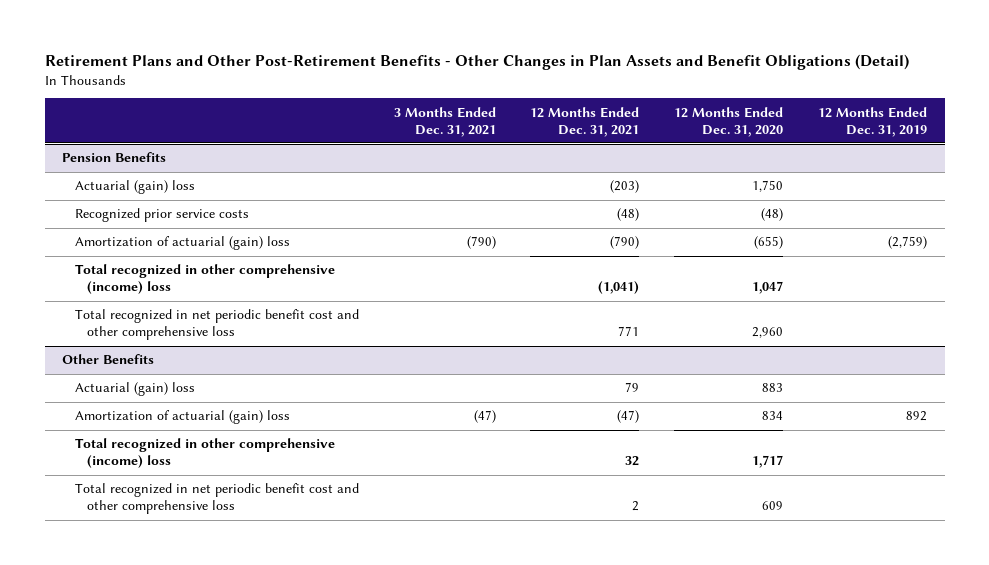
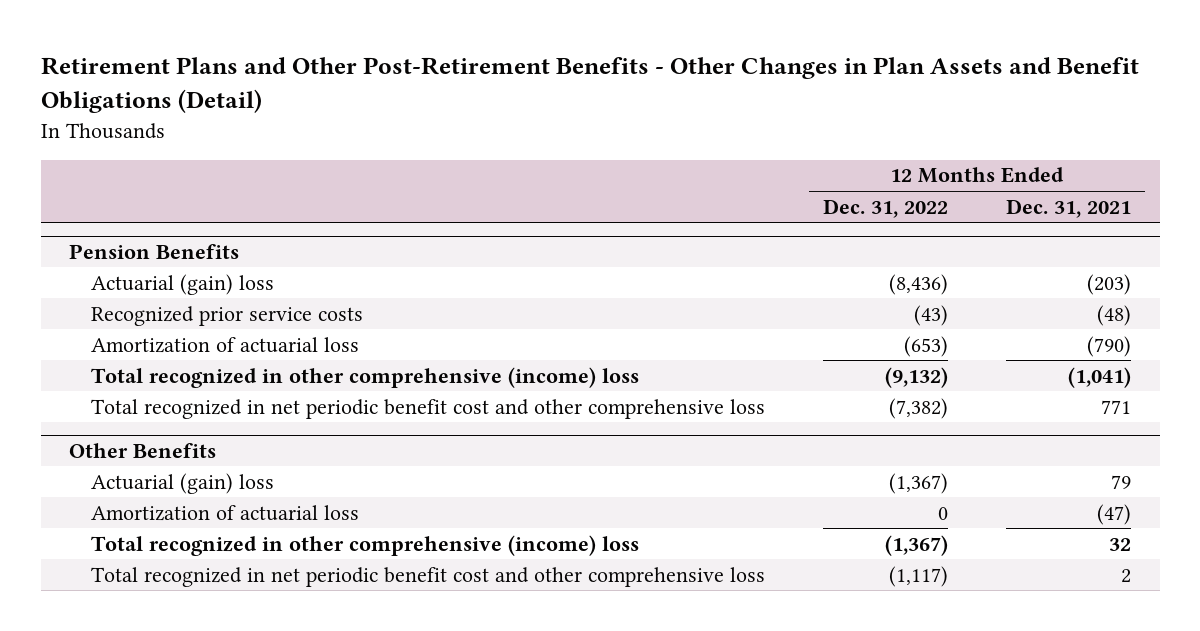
- | 3 Months Ended Dec. 31, 2021 | 12 Months Ended Dec. 31, 2021 | 12 Months Ended Dec. 31, 2020 | 12 Months Ended Dec. 31, 2019
+ | 12 Months Ended Dec. 31, 2022 | 12 Months Ended Dec. 31, 2021
@ Pension Benefits
- Amortization of actuarial (gain) loss | (790) | (790) | (655) | (2,759)
+ Amortization of actuarial loss | (653) | (790)
@ Other Benefits
- Amortization of actuarial (gain) loss | (47) | (47) | 834 | 892
+ Amortization of actuarial loss | 0 | (47)

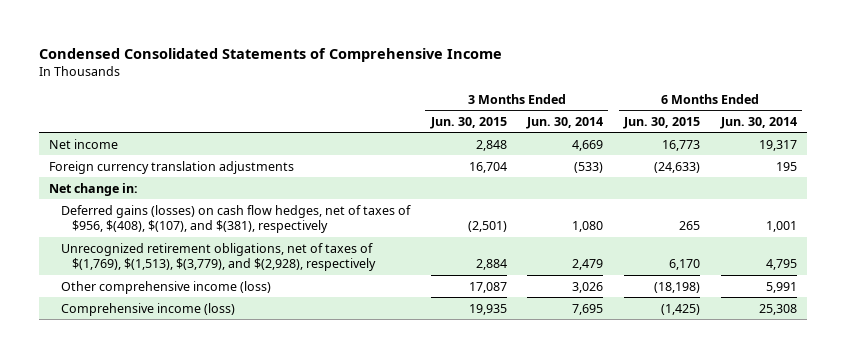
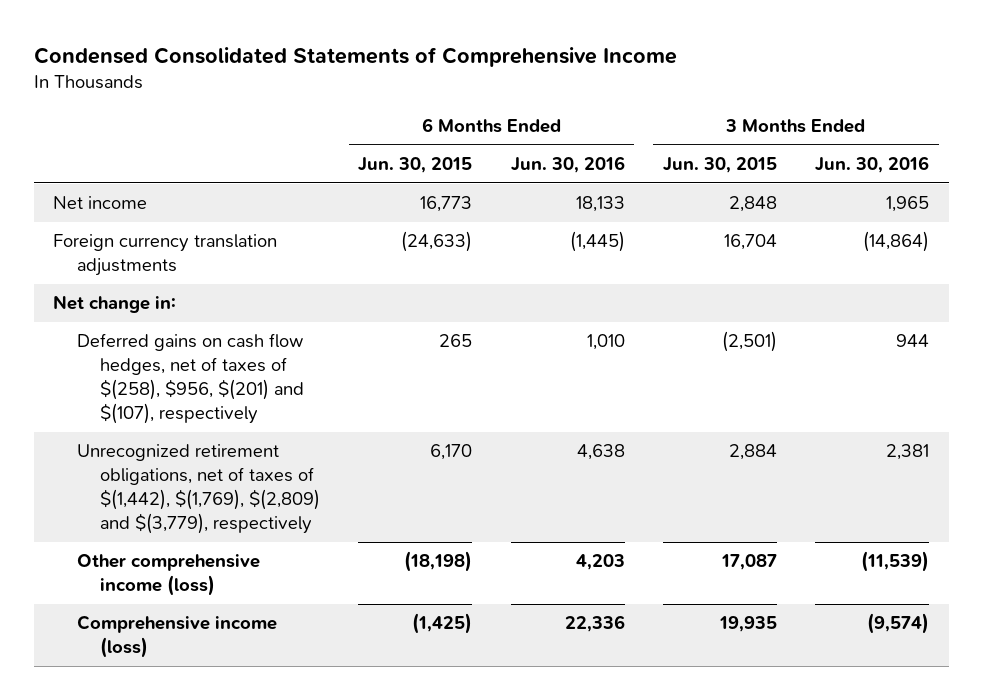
- | 3 Months Ended Jun. 30, 2015 | 3 Months Ended Jun. 30, 2014 | 6 Months Ended Jun. 30, 2015 | 6 Months Ended Jun. 30, 2014
+ | 6 Months Ended Jun. 30, 2015 | 6 Months Ended Jun. 30, 2016 | 3 Months Ended Jun. 30, 2015 | 3 Months Ended Jun. 30, 2016
- Deferred gains (losses) on cash flow hedges, net of taxes of $956, $(408), $(107), and $(381), respectively | (2,501) | 1,080 | 265 | 1,001
- Unrecognized retirement obligations, net of taxes of $(1,769), $(1,513), $(3,779), and $(2,928), respectively | 2,884 | 2,479 | 6,170 | 4,795
+ Deferred gains on cash flow hedges, net of taxes of $(258), $956, $(201) and $(107), respectively | 265 | 1,010 | (2,501) | 944
+ Unrecognized retirement obligations, net of taxes of $(1,442), $(1,769), $(2,809) and $(3,779), respectively | 6,170 | 4,638 | 2,884 | 2,381

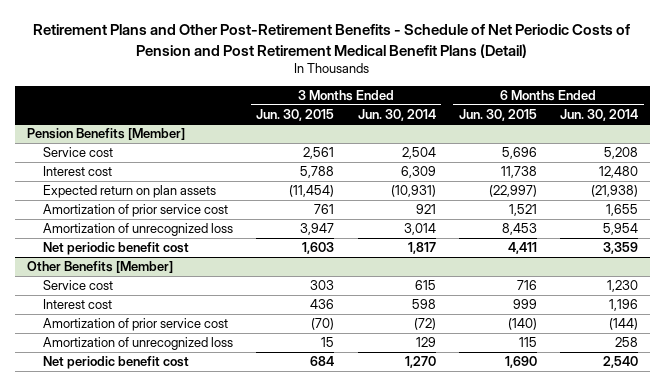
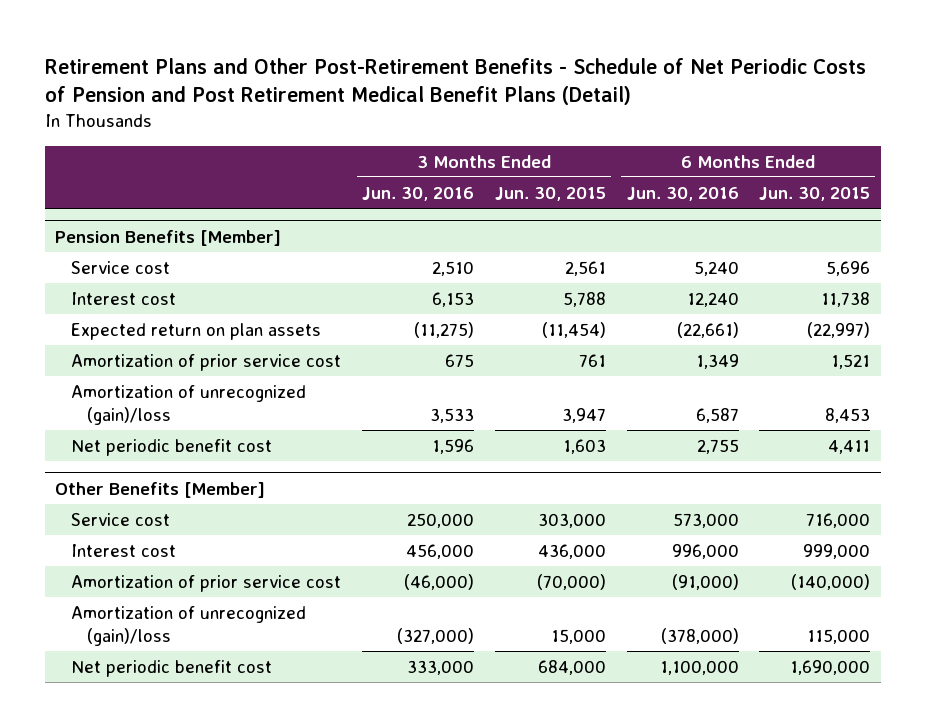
- | 3 Months Ended Jun. 30, 2015 | 3 Months Ended Jun. 30, 2014 | 6 Months Ended Jun. 30, 2015 | 6 Months Ended Jun. 30, 2014
+ | 3 Months Ended Jun. 30, 2016 | 3 Months Ended Jun. 30, 2015 | 6 Months Ended Jun. 30, 2016 | 6 Months Ended Jun. 30, 2015
@ Pension Benefits [Member]
- Amortization of unrecognized loss | 3,947 | 3,014 | 8,453 | 5,954
+ Amortization of unrecognized (gain)/loss | 3,533 | 3,947 | 6,587 | 8,453
@ Other Benefits [Member]
- Service cost | 303 | 615 | 716 | 1,230
- Interest cost | 436 | 598 | 999 | 1,196
- Amortization of prior service cost | (70) | (72) | (140) | (144)
- Amortization of unrecognized loss | 15 | 129 | 115 | 258
- Net periodic benefit cost | 684 | 1,270 | 1,690 | 2,540
+ Service cost | 250,000 | 303,000 | 573,000 | 716,000
+ Interest cost | 456,000 | 436,000 | 996,000 | 999,000
+ Amortization of prior service cost | (46,000) | (70,000) | (91,000) | (140,000)
+ Amortization of unrecognized (gain)/loss | (327,000) | 15,000 | (378,000) | 115,000
+ Net periodic benefit cost | 333,000 | 684,000 | 1,100,000 | 1,690,000

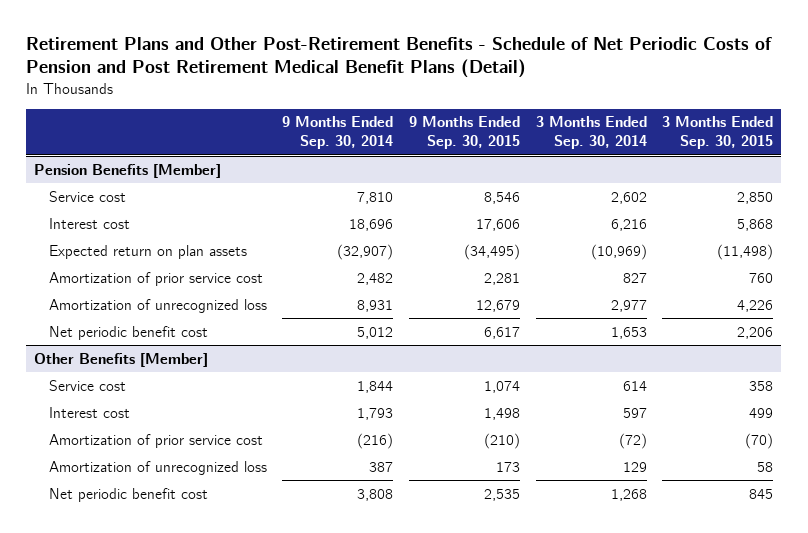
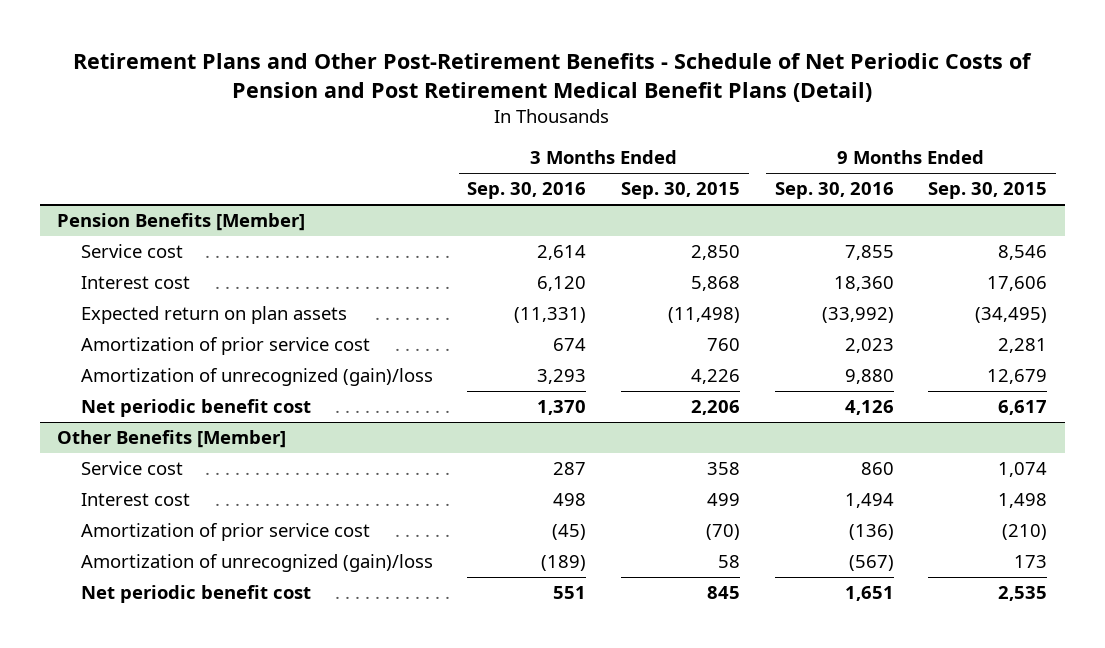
- | 9 Months Ended Sep. 30, 2014 | 9 Months Ended Sep. 30, 2015 | 3 Months Ended Sep. 30, 2014 | 3 Months Ended Sep. 30, 2015
+ | 3 Months Ended Sep. 30, 2016 | 3 Months Ended Sep. 30, 2015 | 9 Months Ended Sep. 30, 2016 | 9 Months Ended Sep. 30, 2015
@ Pension Benefits [Member]
- Amortization of unrecognized loss | 8,931 | 12,679 | 2,977 | 4,226
+ Amortization of unrecognized (gain)/loss | 3,293 | 4,226 | 9,880 | 12,679
@ Other Benefits [Member]
- Amortization of unrecognized loss | 387 | 173 | 129 | 58
+ Amortization of unrecognized (gain)/loss | (189) | 58 | (567) | 173

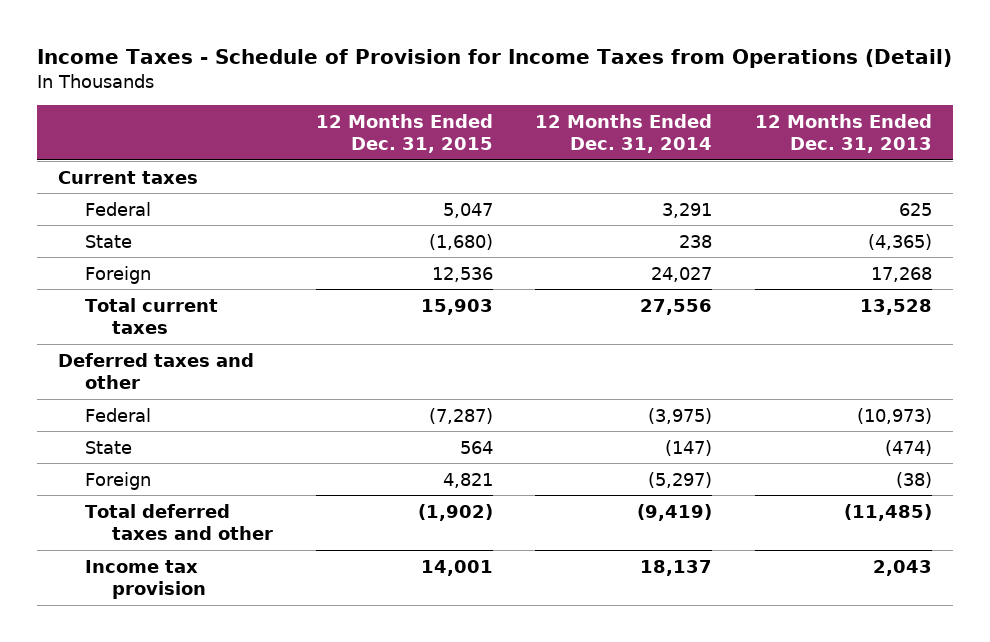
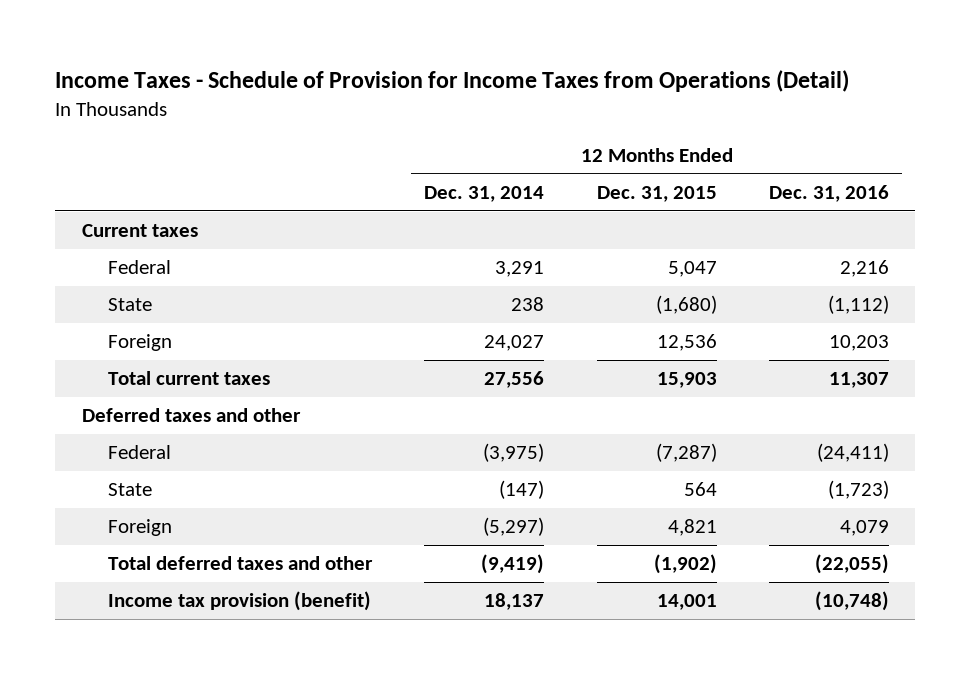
- | 12 Months Ended Dec. 31, 2015 | 12 Months Ended Dec. 31, 2014 | 12 Months Ended Dec. 31, 2013
+ | 12 Months Ended Dec. 31, 2014 | 12 Months Ended Dec. 31, 2015 | 12 Months Ended Dec. 31, 2016
- Income tax provision | 14,001 | 18,137 | 2,043
+ Income tax provision (benefit) | 18,137 | 14,001 | (10,748)

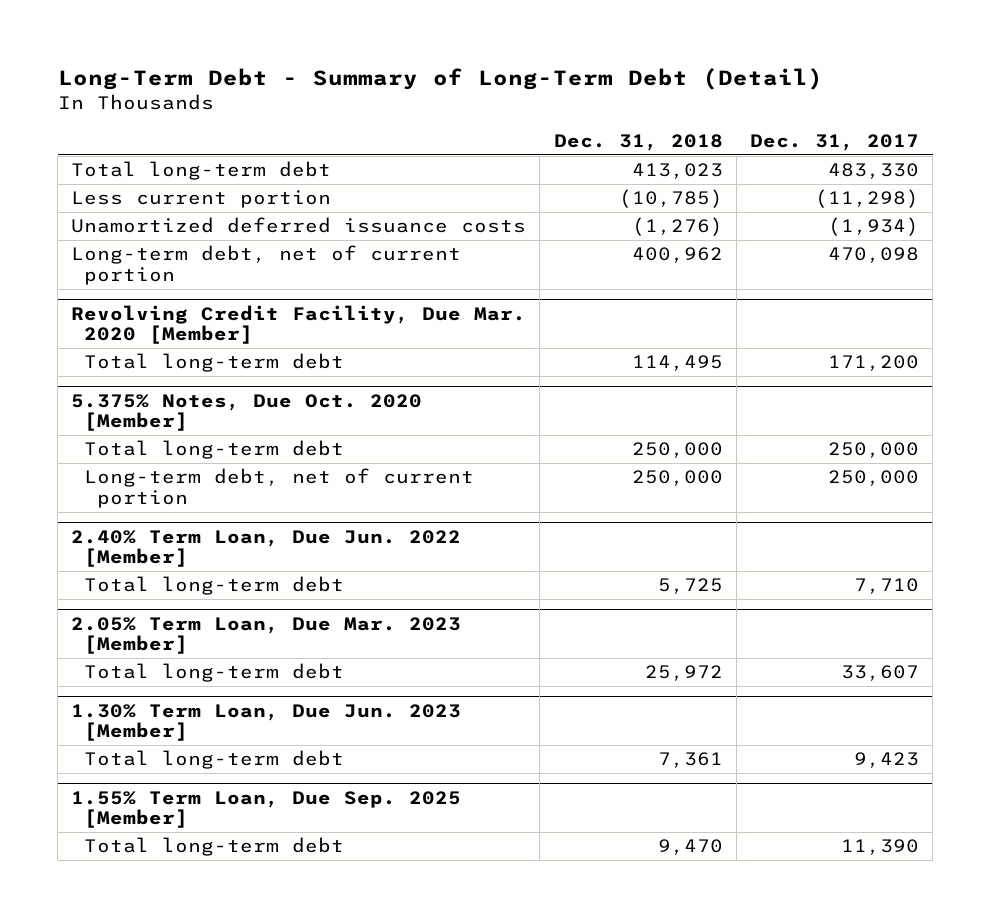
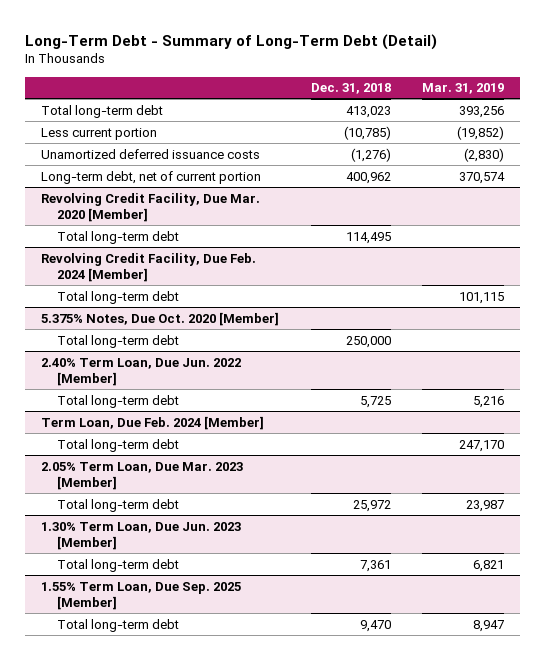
- | Dec. 31, 2018 | Dec. 31, 2017
+ | Dec. 31, 2018 | Mar. 31, 2019
+ Revolving Credit Facility, Due Feb. 2024 [Member]
+ Total long-term debt | | 101,115
@ 5.375% Notes, Due Oct. 2020 [Member]
- Long-term debt, net of current portion | 250,000 | 250,000
+ Term Loan, Due Feb. 2024 [Member]
+ Total long-term debt | | 247,170

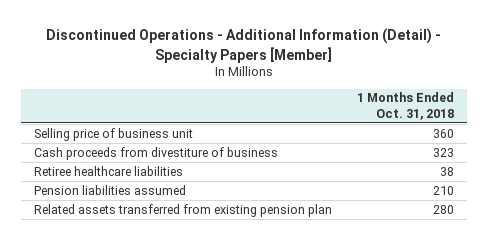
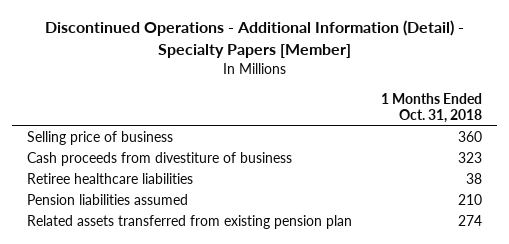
- Selling price of business unit | 360
+ Selling price of business | 360
- Related assets transferred from existing pension plan | 280
+ Related assets transferred from existing pension plan | 274

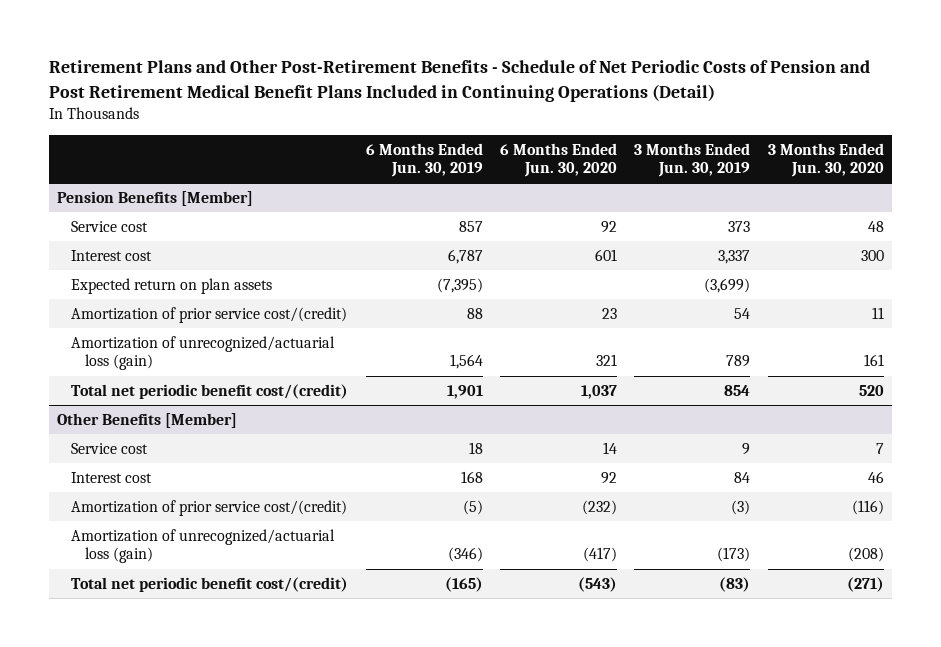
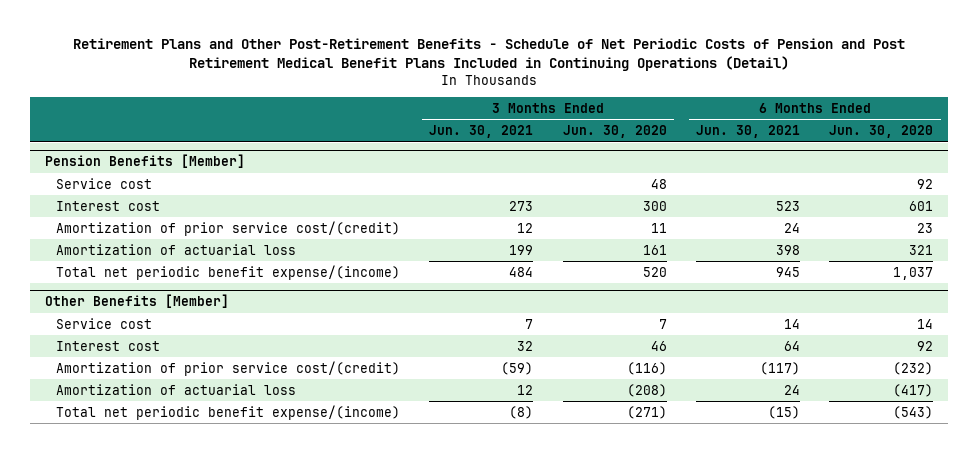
- | 6 Months Ended Jun. 30, 2019 | 6 Months Ended Jun. 30, 2020 | 3 Months Ended Jun. 30, 2019 | 3 Months Ended Jun. 30, 2020
+ | 3 Months Ended Jun. 30, 2021 | 3 Months Ended Jun. 30, 2020 | 6 Months Ended Jun. 30, 2021 | 6 Months Ended Jun. 30, 2020
@ Pension Benefits [Member]
- Expected return on plan assets | (7,395) | | (3,699) |
- Amortization of unrecognized/actuarial loss (gain) | 1,564 | 321 | 789 | 161
- Total net periodic benefit cost/(credit) | 1,901 | 1,037 | 854 | 520
+ Amortization of actuarial loss | 199 | 161 | 398 | 321
+ Total net periodic benefit expense/(income) | 484 | 520 | 945 | 1,037
@ Other Benefits [Member]
- Amortization of unrecognized/actuarial loss (gain) | (346) | (417) | (173) | (208)
- Total net periodic benefit cost/(credit) | (165) | (543) | (83) | (271)
+ Amortization of actuarial loss | 12 | (208) | 24 | (417)
+ Total net periodic benefit expense/(income) | (8) | (271) | (15) | (543)

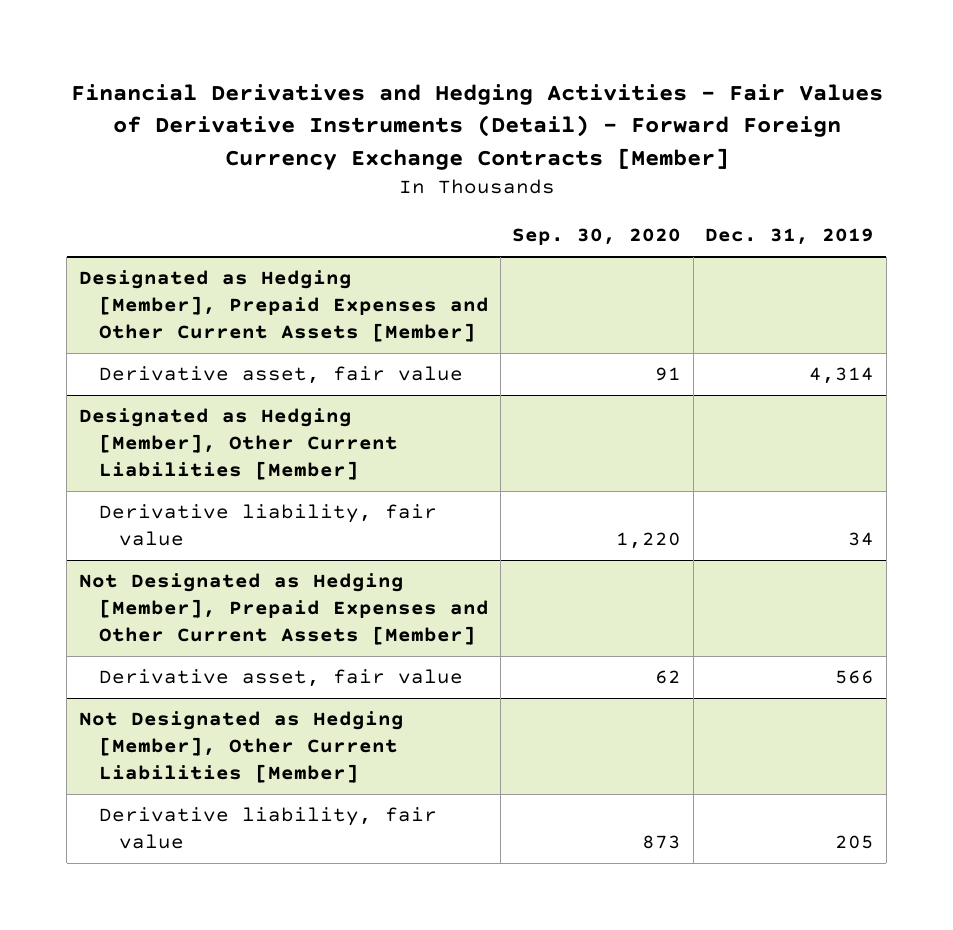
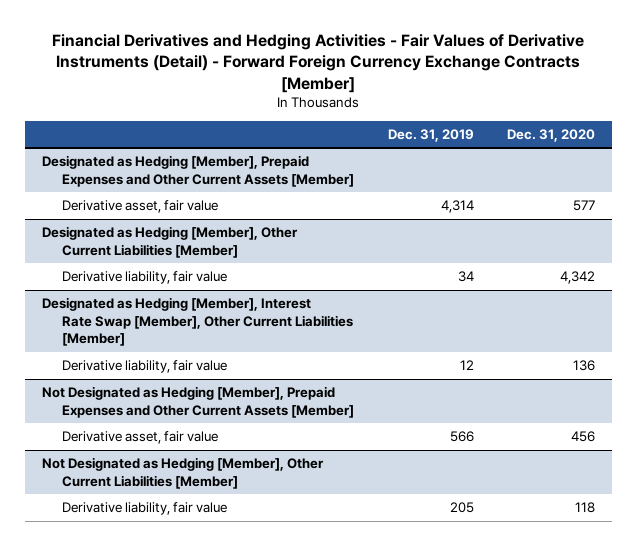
- | Sep. 30, 2020 | Dec. 31, 2019
+ | Dec. 31, 2019 | Dec. 31, 2020
+ Designated as Hedging [Member], Interest Rate Swap [Member], Other Current Liabilities [Member]
+ Derivative liability, fair value | 12 | 136

